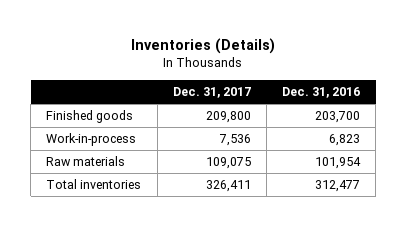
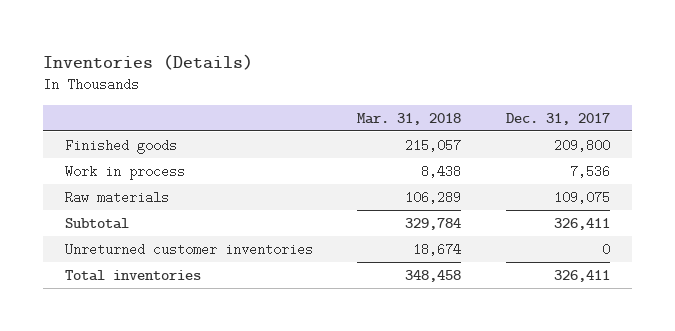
- | Dec. 31, 2017 | Dec. 31, 2016
+ | Mar. 31, 2018 | Dec. 31, 2017
- Work-in-process | 7,536 | 6,823
+ Work in process | 8,438 | 7,536
+ Subtotal | 329,784 | 326,411
+ Unreturned customer inventories | 18,674 | 0

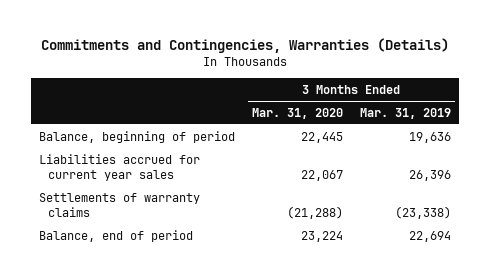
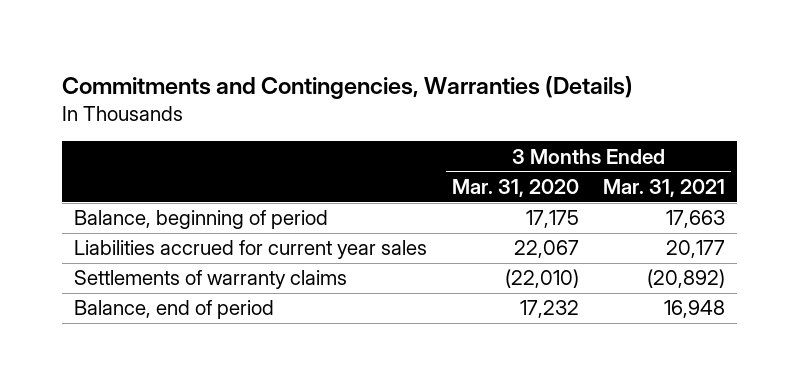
- | 3 Months Ended Mar. 31, 2020 | 3 Months Ended Mar. 31, 2019
+ | 3 Months Ended Mar. 31, 2020 | 3 Months Ended Mar. 31, 2021
- Balance, beginning of period | 22,445 | 19,636
+ Balance, beginning of period | 17,175 | 17,663
- Settlements of warranty claims | (21,288) | (23,338)
- Balance, end of period | 23,224 | 22,694
+ Settlements of warranty claims | (22,010) | (20,892)
+ Balance, end of period | 17,232 | 16,948

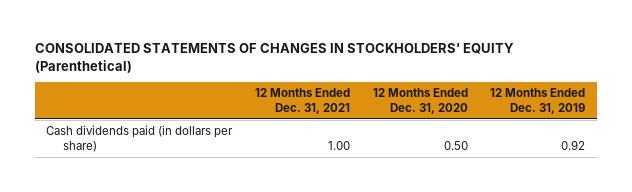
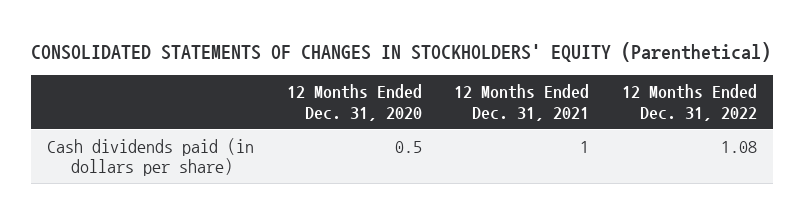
- | 12 Months Ended Dec. 31, 2021 | 12 Months Ended Dec. 31, 2020 | 12 Months Ended Dec. 31, 2019
+ | 12 Months Ended Dec. 31, 2020 | 12 Months Ended Dec. 31, 2021 | 12 Months Ended Dec. 31, 2022
- Cash dividends paid (in dollars per share) | 1.00 | 0.50 | 0.92
+ Cash dividends paid (in dollars per share) | 0.5 | 1 | 1.08

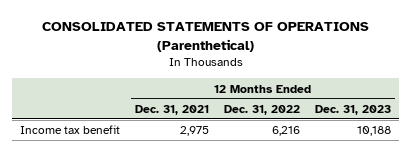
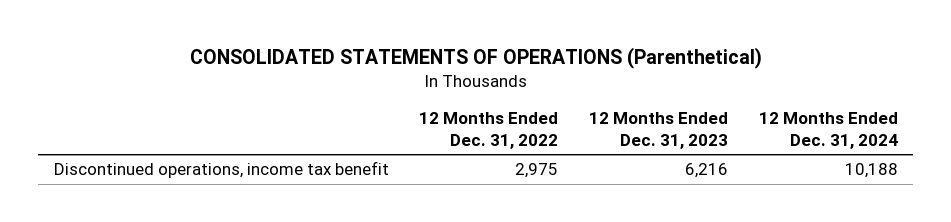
- | 12 Months Ended Dec. 31, 2021 | 12 Months Ended Dec. 31, 2022 | 12 Months Ended Dec. 31, 2023
+ | 12 Months Ended Dec. 31, 2022 | 12 Months Ended Dec. 31, 2023 | 12 Months Ended Dec. 31, 2024
- Income tax benefit | 2,975 | 6,216 | 10,188
+ Discontinued operations, income tax benefit | 2,975 | 6,216 | 10,188

